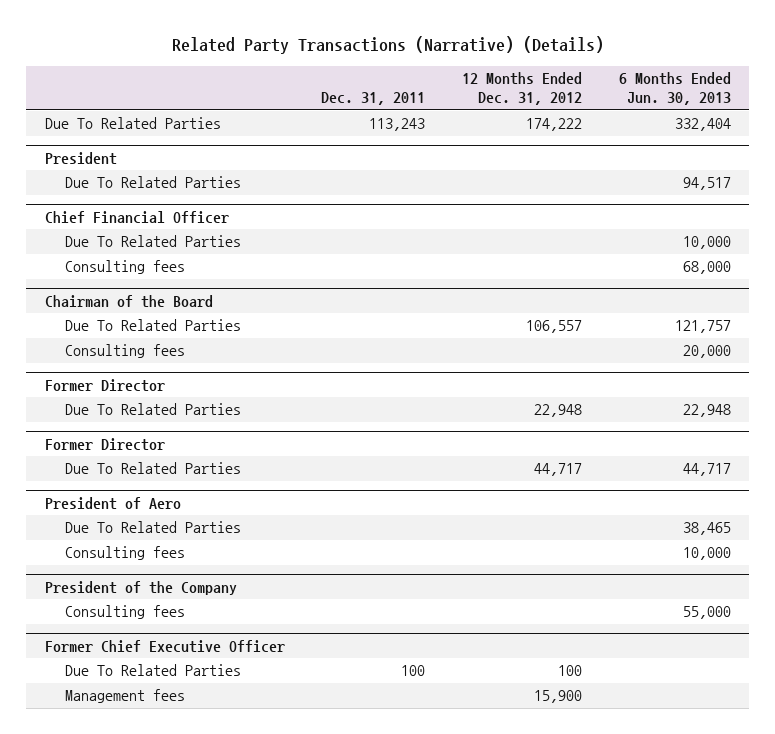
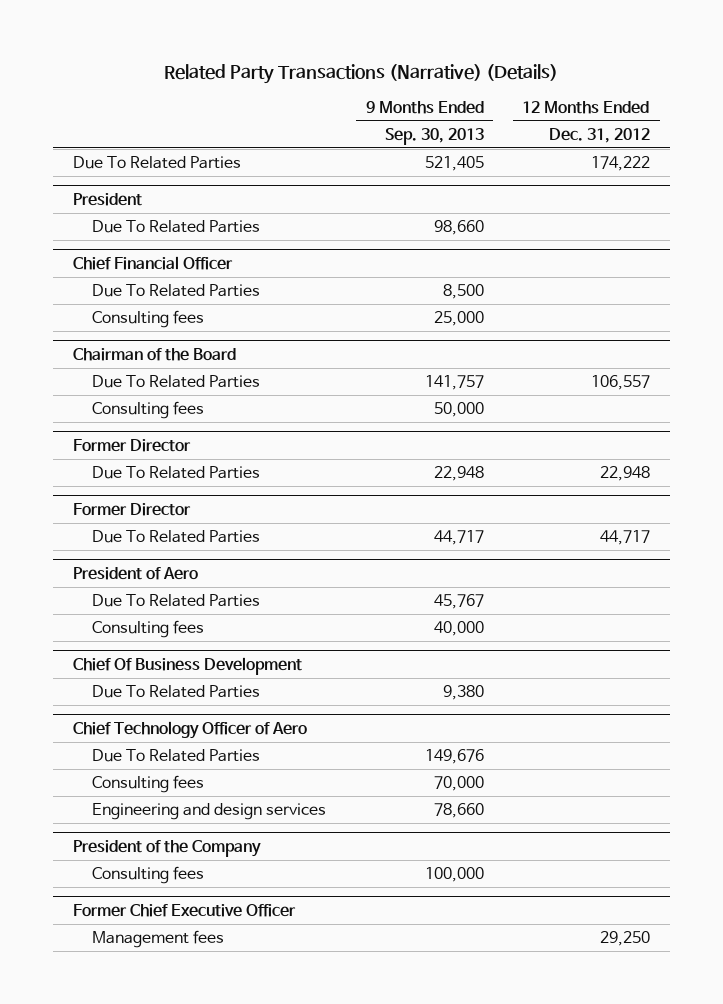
- | Dec. 31, 2011 | 12 Months Ended Dec. 31, 2012 | 6 Months Ended Jun. 30, 2013
+ | 9 Months Ended Sep. 30, 2013 | 12 Months Ended Dec. 31, 2012
+ Chief Of Business Development
+ Due To Related Parties | 9,380 |
+ Chief Technology Officer of Aero
+ Due To Related Parties | 149,676 |
+ Consulting fees | 70,000 |
+ Engineering and design services | 78,660 |
@ Former Chief Executive Officer
- Due To Related Parties | 100 | 100 |
- Management fees | | 15,900 |
+ Management fees | | 29,250

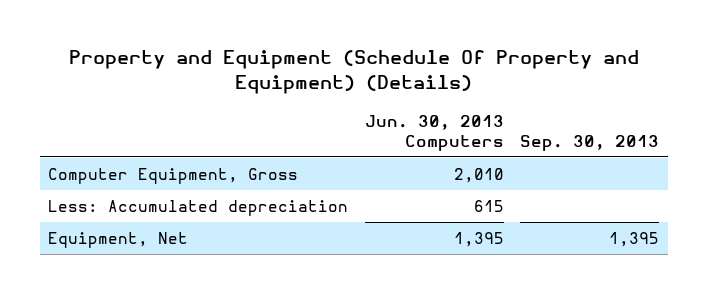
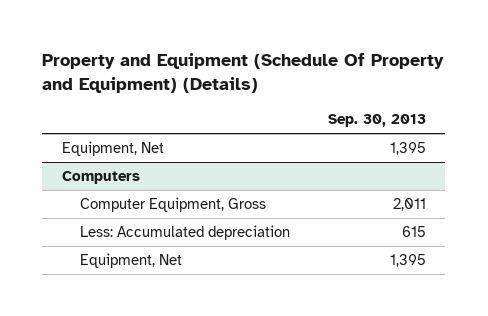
- | Jun. 30, 2013 Computers | Sep. 30, 2013
+ | Sep. 30, 2013
- Computer Equipment, Gross | 2,010 |
- Less: Accumulated depreciation | 615 |
+ Computers
+ Computer Equipment, Gross | 2,011
+ Less: Accumulated depreciation | 615
+ Equipment, Net | 1,395

